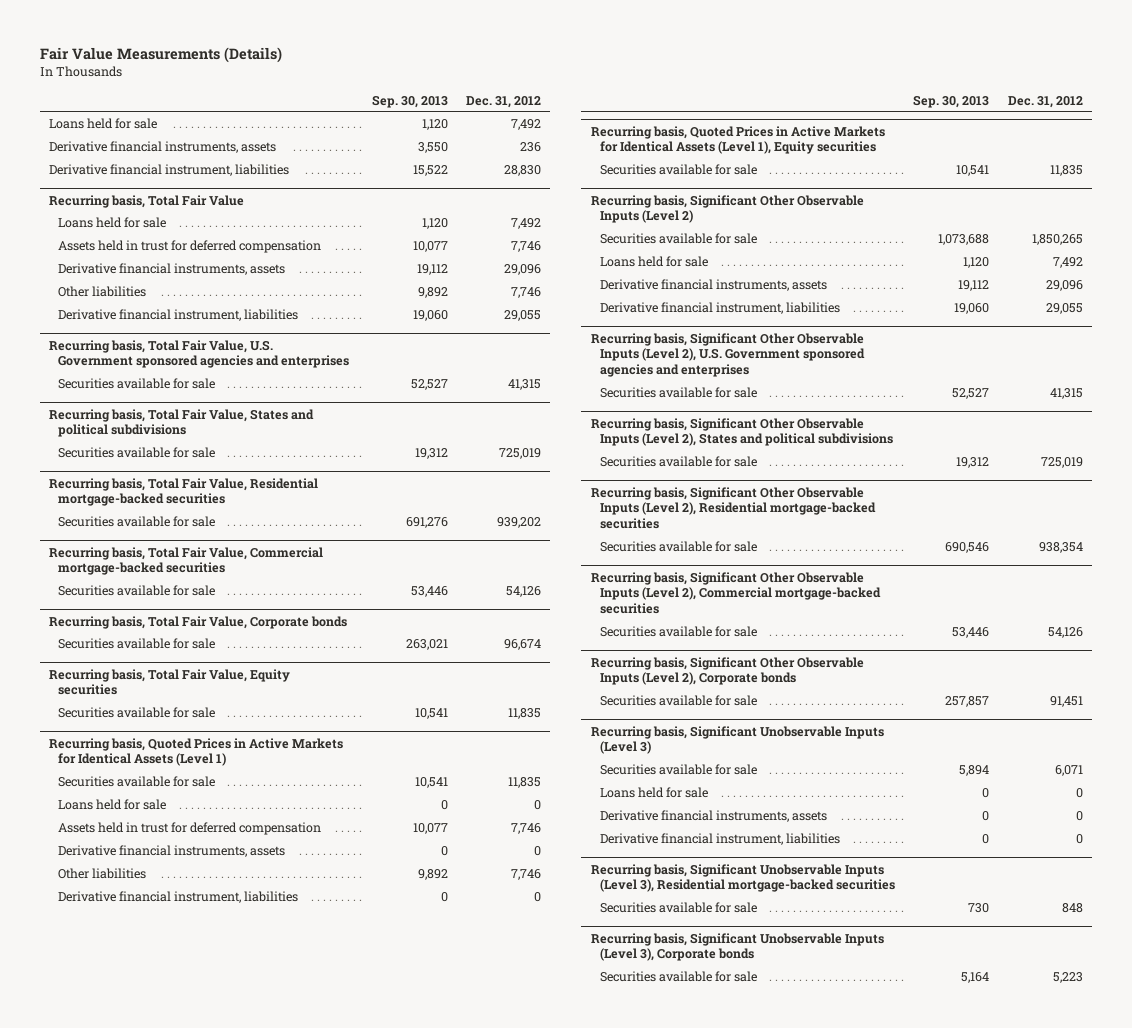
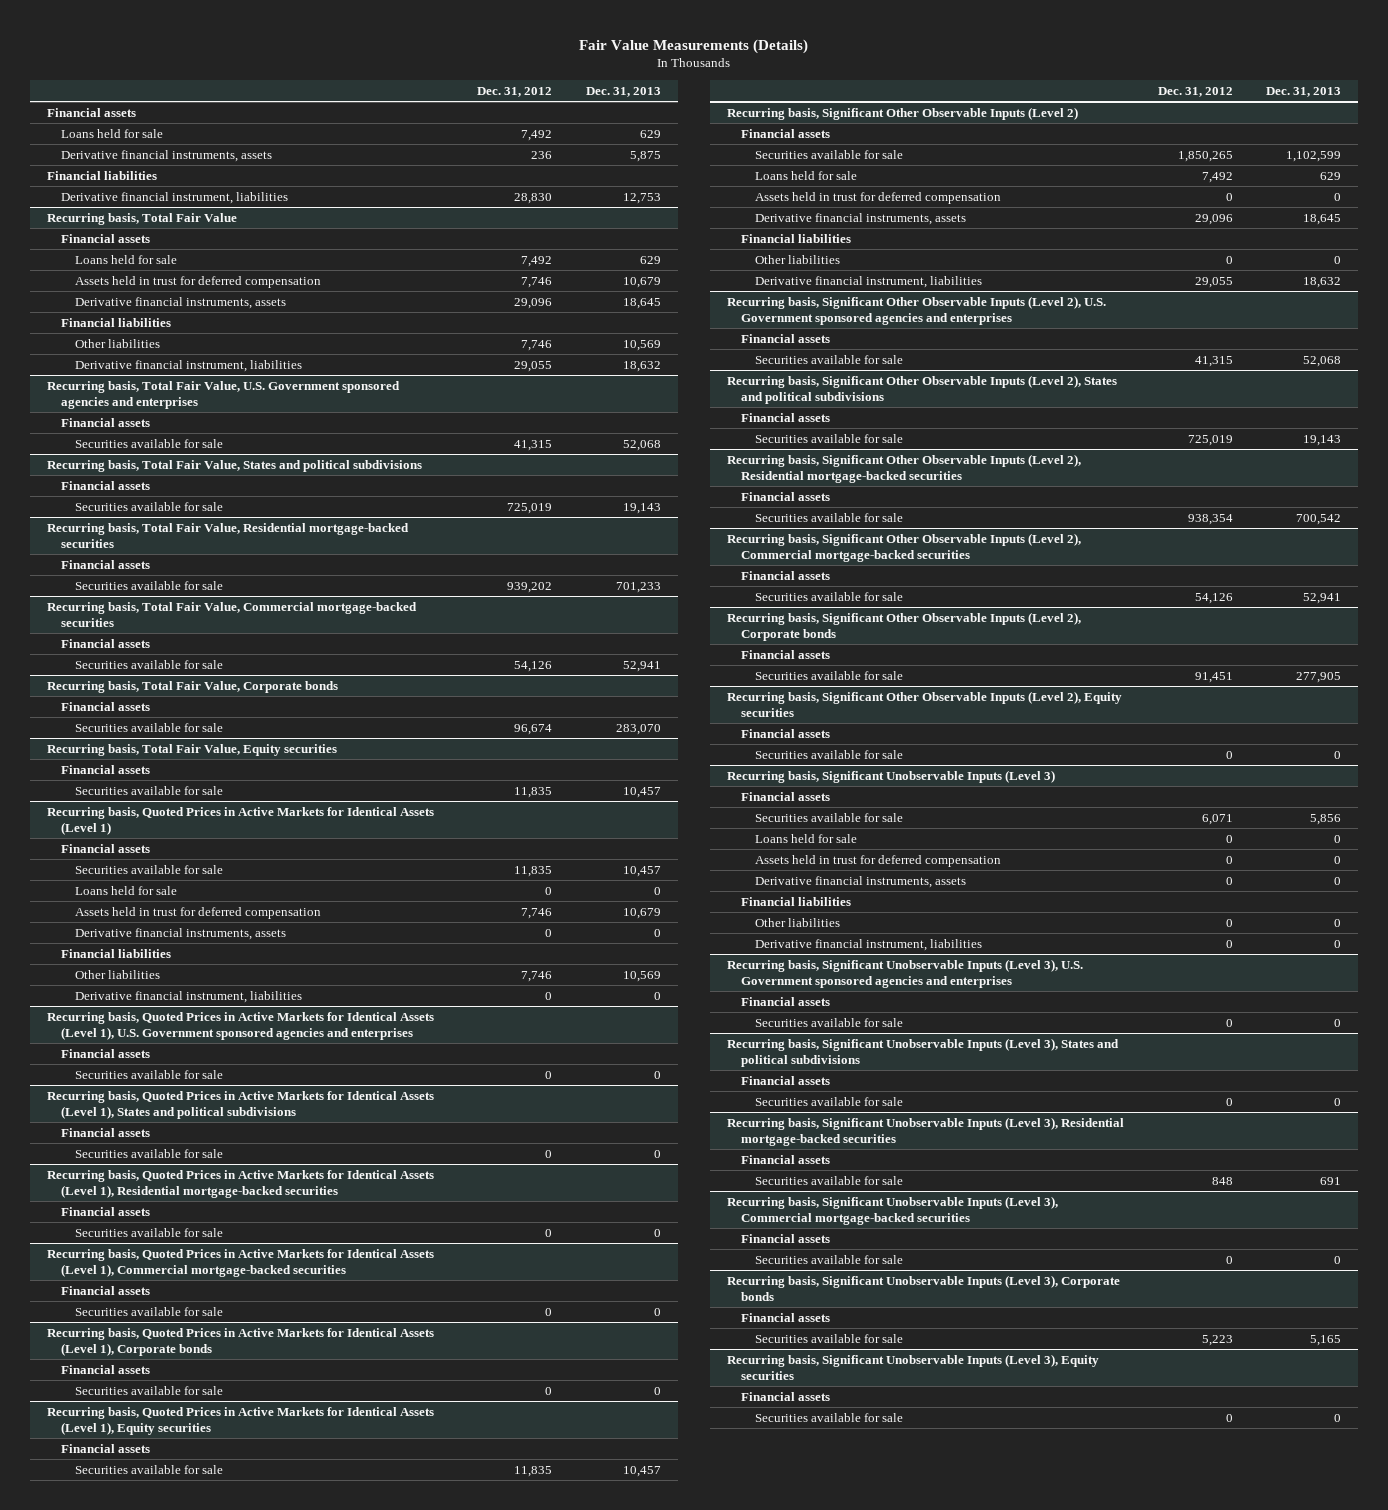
- | Sep. 30, 2013 | Dec. 31, 2012
+ | Dec. 31, 2012 | Dec. 31, 2013
+ Financial assets
+ Financial liabilities
@ Recurring basis, Total Fair Value
+ Financial assets
+ Financial liabilities
@ Recurring basis, Total Fair Value, U.S. Government sponsored agencies and enterprises
+ Financial assets
@ Recurring basis, Total Fair Value, States and political subdivisions
+ Financial assets
@ Recurring basis, Total Fair Value, Residential mortgage-backed securities
+ Financial assets
@ Recurring basis, Total Fair Value, Commercial mortgage-backed securities
+ Financial assets
@ Recurring basis, Total Fair Value, Corporate bonds
+ Financial assets
@ Recurring basis, Total Fair Value, Equity securities
+ Financial assets
@ Recurring basis, Quoted Prices in Active Markets for Identical Assets (Level 1)
+ Financial assets
+ Financial liabilities
+ Recurring basis, Quoted Prices in Active Markets for Identical Assets (Level 1), U.S. Government sponsored agencies and enterprises
+ Financial assets
+ Securities available for sale | 0 | 0
+ Recurring basis, Quoted Prices in Active Markets for Identical Assets (Level 1), States and political subdivisions
+ Financial assets
+ Securities available for sale | 0 | 0
+ Recurring basis, Quoted Prices in Active Markets for Identical Assets (Level 1), Residential mortgage-backed securities
+ Financial assets
+ Securities available for sale | 0 | 0
+ Recurring basis, Quoted Prices in Active Markets for Identical Assets (Level 1), Commercial mortgage-backed securities
+ Financial assets
+ Securities available for sale | 0 | 0
+ Recurring basis, Quoted Prices in Active Markets for Identical Assets (Level 1), Corporate bonds
+ Financial assets
+ Securities available for sale | 0 | 0
@ Recurring basis, Quoted Prices in Active Markets for Identical Assets (Level 1), Equity securities
+ Financial assets
@ Recurring basis, Significant Other Observable Inputs (Level 2)
+ Financial assets
+ Assets held in trust for deferred compensation | 0 | 0
+ Financial liabilities
+ Other liabilities | 0 | 0
@ Recurring basis, Significant Other Observable Inputs (Level 2), U.S. Government sponsored agencies and enterprises
+ Financial assets
@ Recurring basis, Significant Other Observable Inputs (Level 2), States and political subdivisions
+ Financial assets
@ Recurring basis, Significant Other Observable Inputs (Level 2), Residential mortgage-backed securities
+ Financial assets
@ Recurring basis, Significant Other Observable Inputs (Level 2), Commercial mortgage-backed securities
+ Financial assets
@ Recurring basis, Significant Other Observable Inputs (Level 2), Corporate bonds
+ Financial assets
+ Recurring basis, Significant Other Observable Inputs (Level 2), Equity securities
+ Financial assets
+ Securities available for sale | 0 | 0
@ Recurring basis, Significant Unobservable Inputs (Level 3)
+ Financial assets
+ Assets held in trust for deferred compensation | 0 | 0
+ Financial liabilities
+ Other liabilities | 0 | 0
+ Recurring basis, Significant Unobservable Inputs (Level 3), U.S. Government sponsored agencies and enterprises
+ Financial assets
+ Securities available for sale | 0 | 0
+ Recurring basis, Significant Unobservable Inputs (Level 3), States and political subdivisions
+ Financial assets
+ Securities available for sale | 0 | 0
@ Recurring basis, Significant Unobservable Inputs (Level 3), Residential mortgage-backed securities
+ Financial assets
+ Recurring basis, Significant Unobservable Inputs (Level 3), Commercial mortgage-backed securities
+ Financial assets
+ Securities available for sale | 0 | 0
@ Recurring basis, Significant Unobservable Inputs (Level 3), Corporate bonds
+ Financial assets
+ Recurring basis, Significant Unobservable Inputs (Level 3), Equity securities
+ Financial assets
+ Securities available for sale | 0 | 0

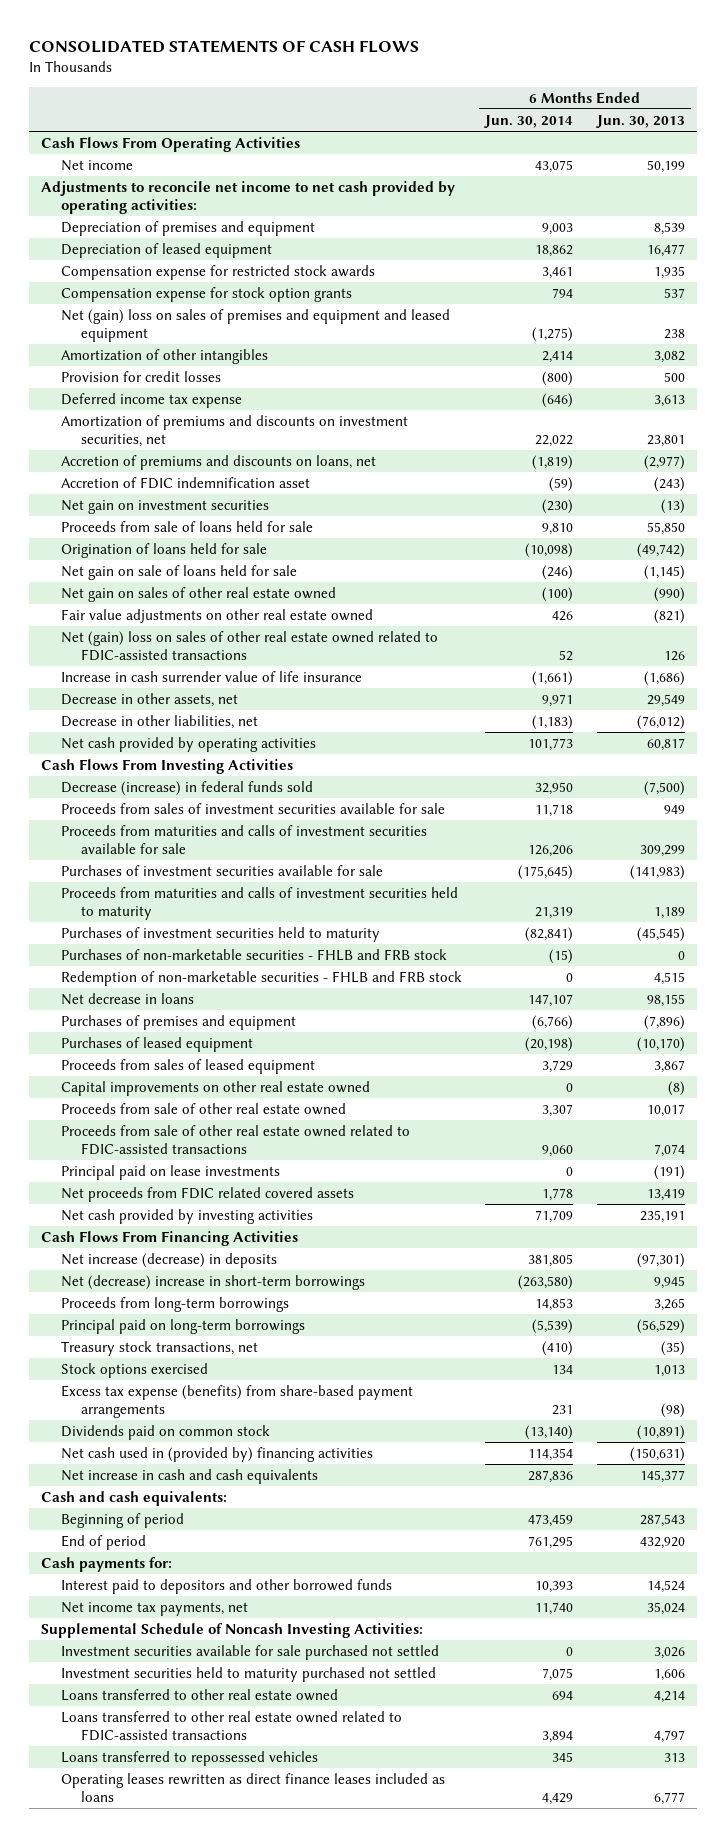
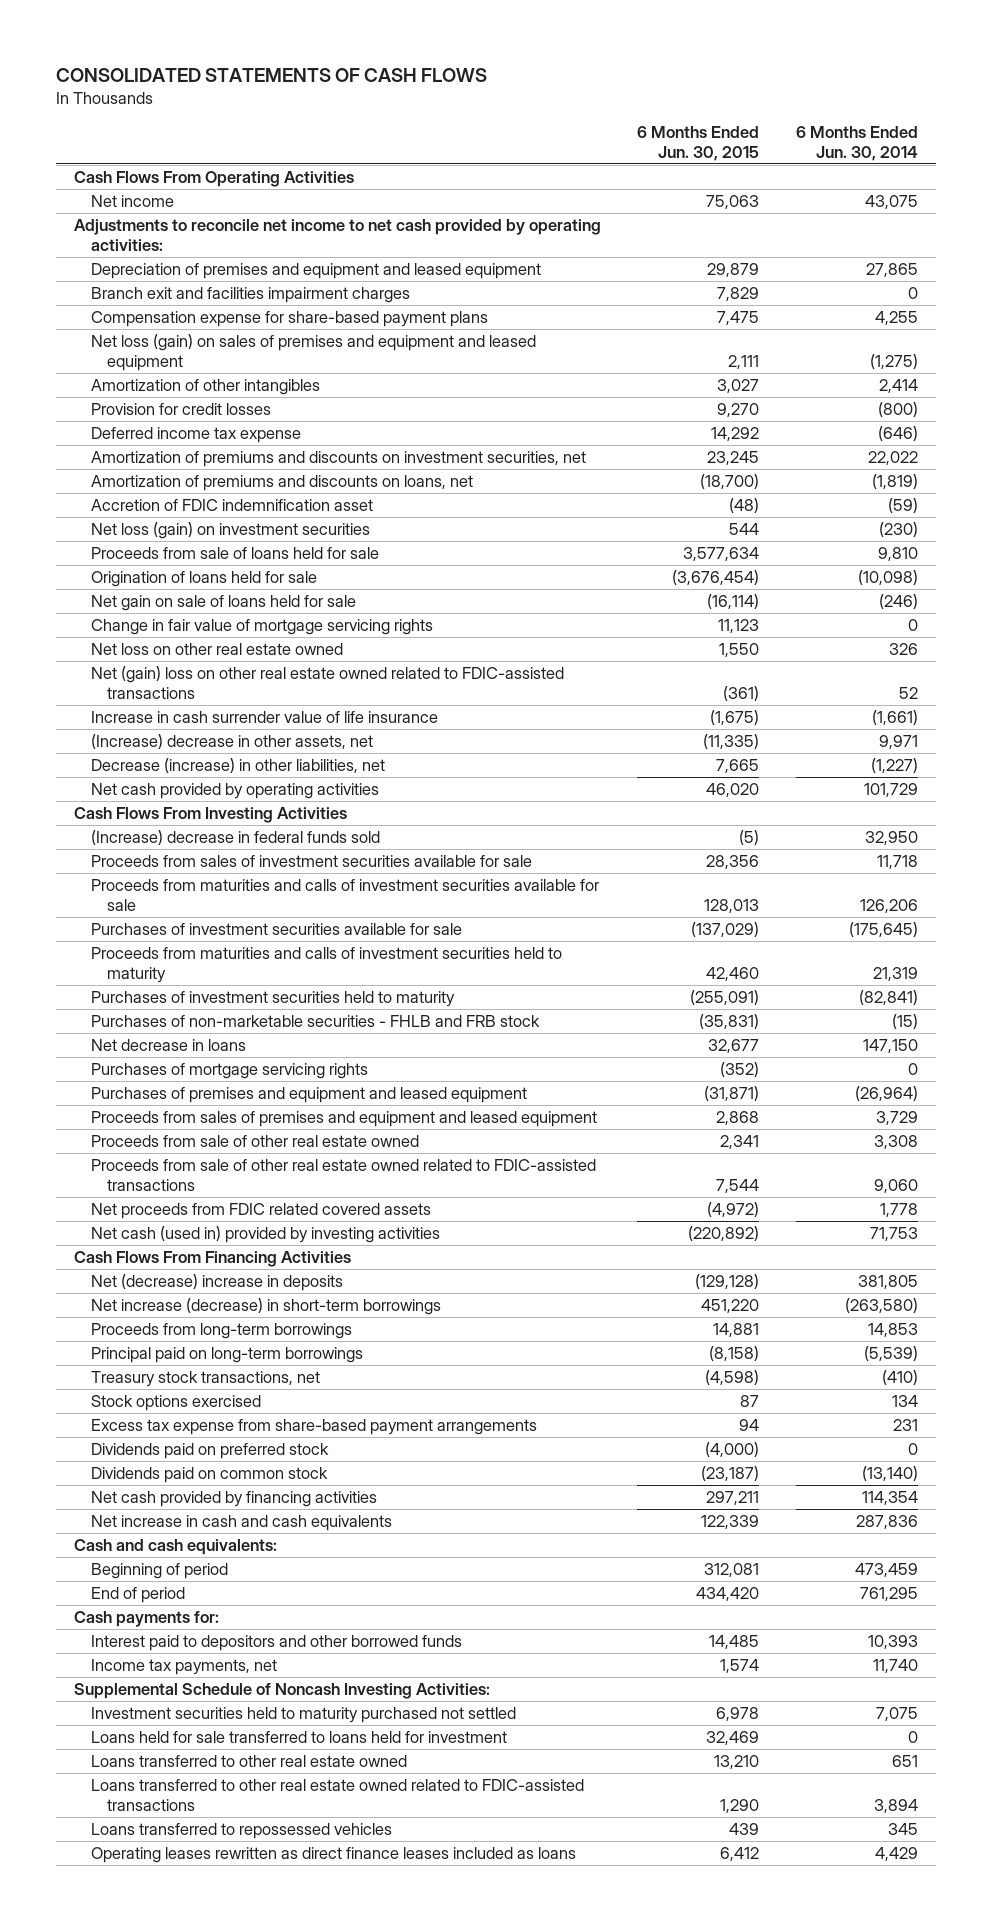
- | 6 Months Ended Jun. 30, 2014 | 6 Months Ended Jun. 30, 2013
+ | 6 Months Ended Jun. 30, 2015 | 6 Months Ended Jun. 30, 2014
- Depreciation of premises and equipment | 9,003 | 8,539
- Depreciation of leased equipment | 18,862 | 16,477
- Compensation expense for restricted stock awards | 3,461 | 1,935
- Compensation expense for stock option grants | 794 | 537
- Net (gain) loss on sales of premises and equipment and leased equipment | (1,275) | 238
+ Depreciation of premises and equipment and leased equipment | 29,879 | 27,865
+ Branch exit and facilities impairment charges | 7,829 | 0
+ Compensation expense for share-based payment plans | 7,475 | 4,255
+ Net loss (gain) on sales of premises and equipment and leased equipment | 2,111 | (1,275)
- Accretion of premiums and discounts on loans, net | (1,819) | (2,977)
+ Amortization of premiums and discounts on loans, net | (18,700) | (1,819)
- Net gain on investment securities | (230) | (13)
+ Net loss (gain) on investment securities | 544 | (230)
- Net gain on sales of other real estate owned | (100) | (990)
- Fair value adjustments on other real estate owned | 426 | (821)
- Net (gain) loss on sales of other real estate owned related to FDIC-assisted transactions | 52 | 126
+ Change in fair value of mortgage servicing rights | 11,123 | 0
+ Net loss on other real estate owned | 1,550 | 326
+ Net (gain) loss on other real estate owned related to FDIC-assisted transactions | (361) | 52
- Decrease in other assets, net | 9,971 | 29,549
- Decrease in other liabilities, net | (1,183) | (76,012)
- Net cash provided by operating activities | 101,773 | 60,817
+ (Increase) decrease in other assets, net | (11,335) | 9,971
+ Decrease (increase) in other liabilities, net | 7,665 | (1,227)
+ Net cash provided by operating activities | 46,020 | 101,729
- Decrease (increase) in federal funds sold | 32,950 | (7,500)
+ (Increase) decrease in federal funds sold | (5) | 32,950
- Redemption of non-marketable securities - FHLB and FRB stock | 0 | 4,515
- Net decrease in loans | 147,107 | 98,155
- Purchases of premises and equipment | (6,766) | (7,896)
- Purchases of leased equipment | (20,198) | (10,170)
- Proceeds from sales of leased equipment | 3,729 | 3,867
- Capital improvements on other real estate owned | 0 | (8)
- Proceeds from sale of other real estate owned | 3,307 | 10,017
+ Net decrease in loans | 32,677 | 147,150
+ Purchases of mortgage servicing rights | (352) | 0
+ Purchases of premises and equipment and leased equipment | (31,871) | (26,964)
+ Proceeds from sales of premises and equipment and leased equipment | 2,868 | 3,729
+ Proceeds from sale of other real estate owned | 2,341 | 3,308
- Principal paid on lease investments | 0 | (191)
- Net cash provided by investing activities | 71,709 | 235,191
+ Net cash (used in) provided by investing activities | (220,892) | 71,753
- Net increase (decrease) in deposits | 381,805 | (97,301)
- Net (decrease) increase in short-term borrowings | (263,580) | 9,945
+ Net (decrease) increase in deposits | (129,128) | 381,805
+ Net increase (decrease) in short-term borrowings | 451,220 | (263,580)
- Excess tax expense (benefits) from share-based payment arrangements | 231 | (98)
+ Excess tax expense from share-based payment arrangements | 94 | 231
+ Dividends paid on preferred stock | (4,000) | 0
- Net cash used in (provided by) financing activities | 114,354 | (150,631)
+ Net cash provided by financing activities | 297,211 | 114,354
- Net income tax payments, net | 11,740 | 35,024
+ Income tax payments, net | 1,574 | 11,740
- Investment securities available for sale purchased not settled | 0 | 3,026
- Loans transferred to other real estate owned | 694 | 4,214
+ Loans held for sale transferred to loans held for investment | 32,469 | 0
+ Loans transferred to other real estate owned | 13,210 | 651

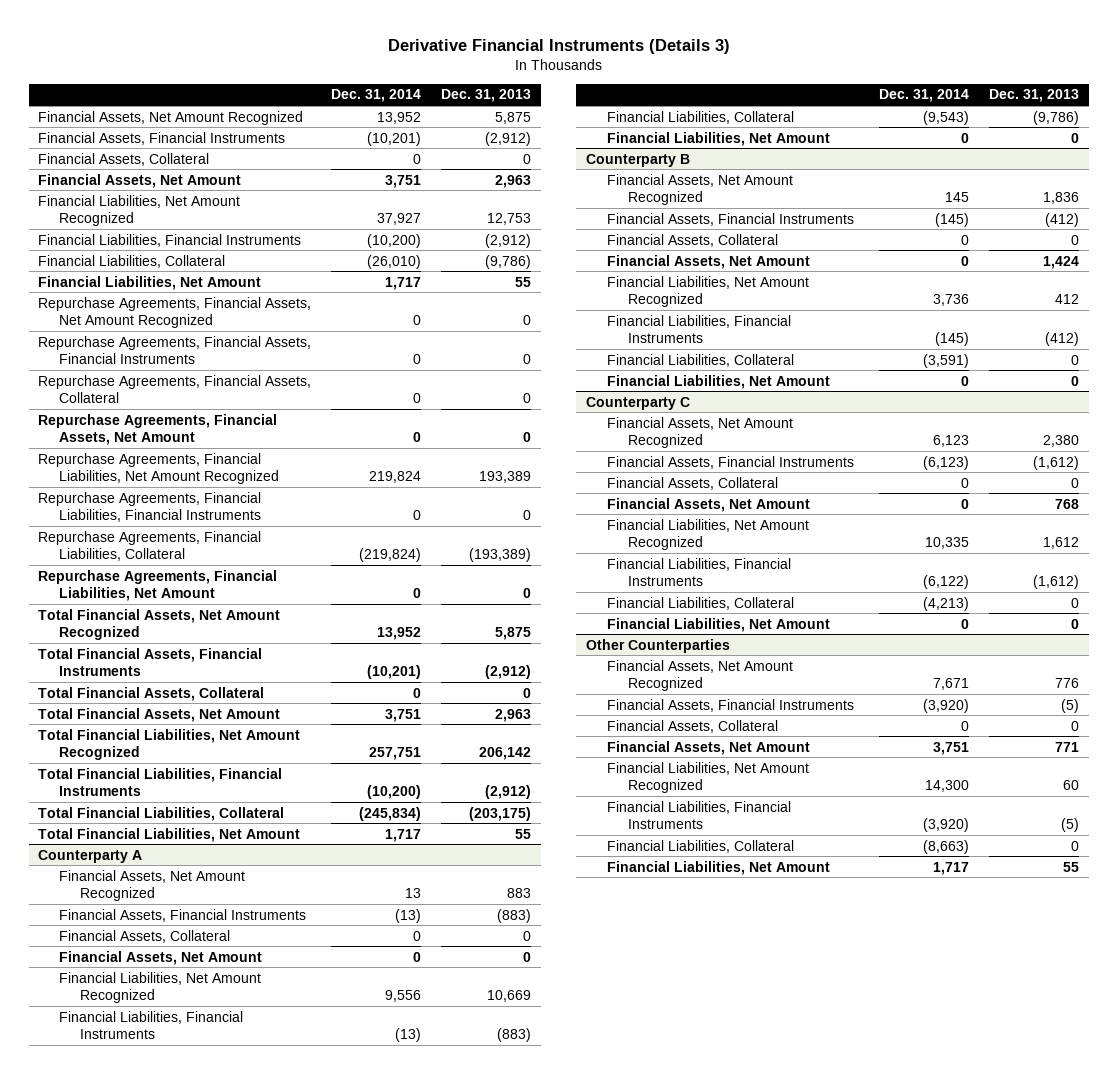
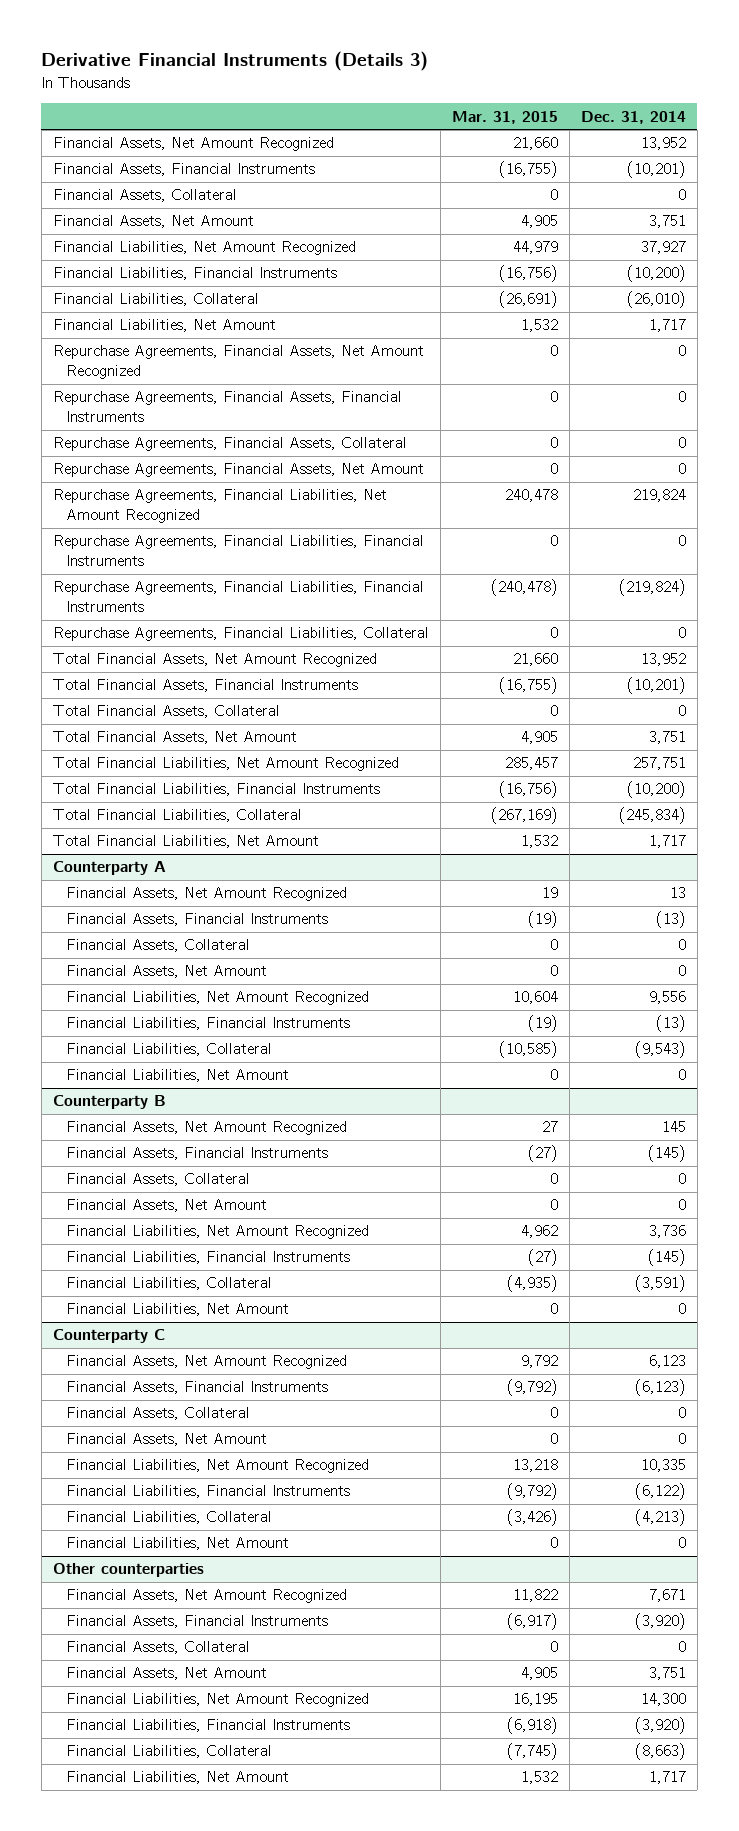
- | Dec. 31, 2014 | Dec. 31, 2013
+ | Mar. 31, 2015 | Dec. 31, 2014
- Repurchase Agreements, Financial Liabilities, Collateral | (219,824) | (193,389)
- Repurchase Agreements, Financial Liabilities, Net Amount | 0 | 0
+ Repurchase Agreements, Financial Liabilities, Financial Instruments | (240,478) | (219,824)
+ Repurchase Agreements, Financial Liabilities, Collateral | 0 | 0
- Other Counterparties
+ Other counterparties

